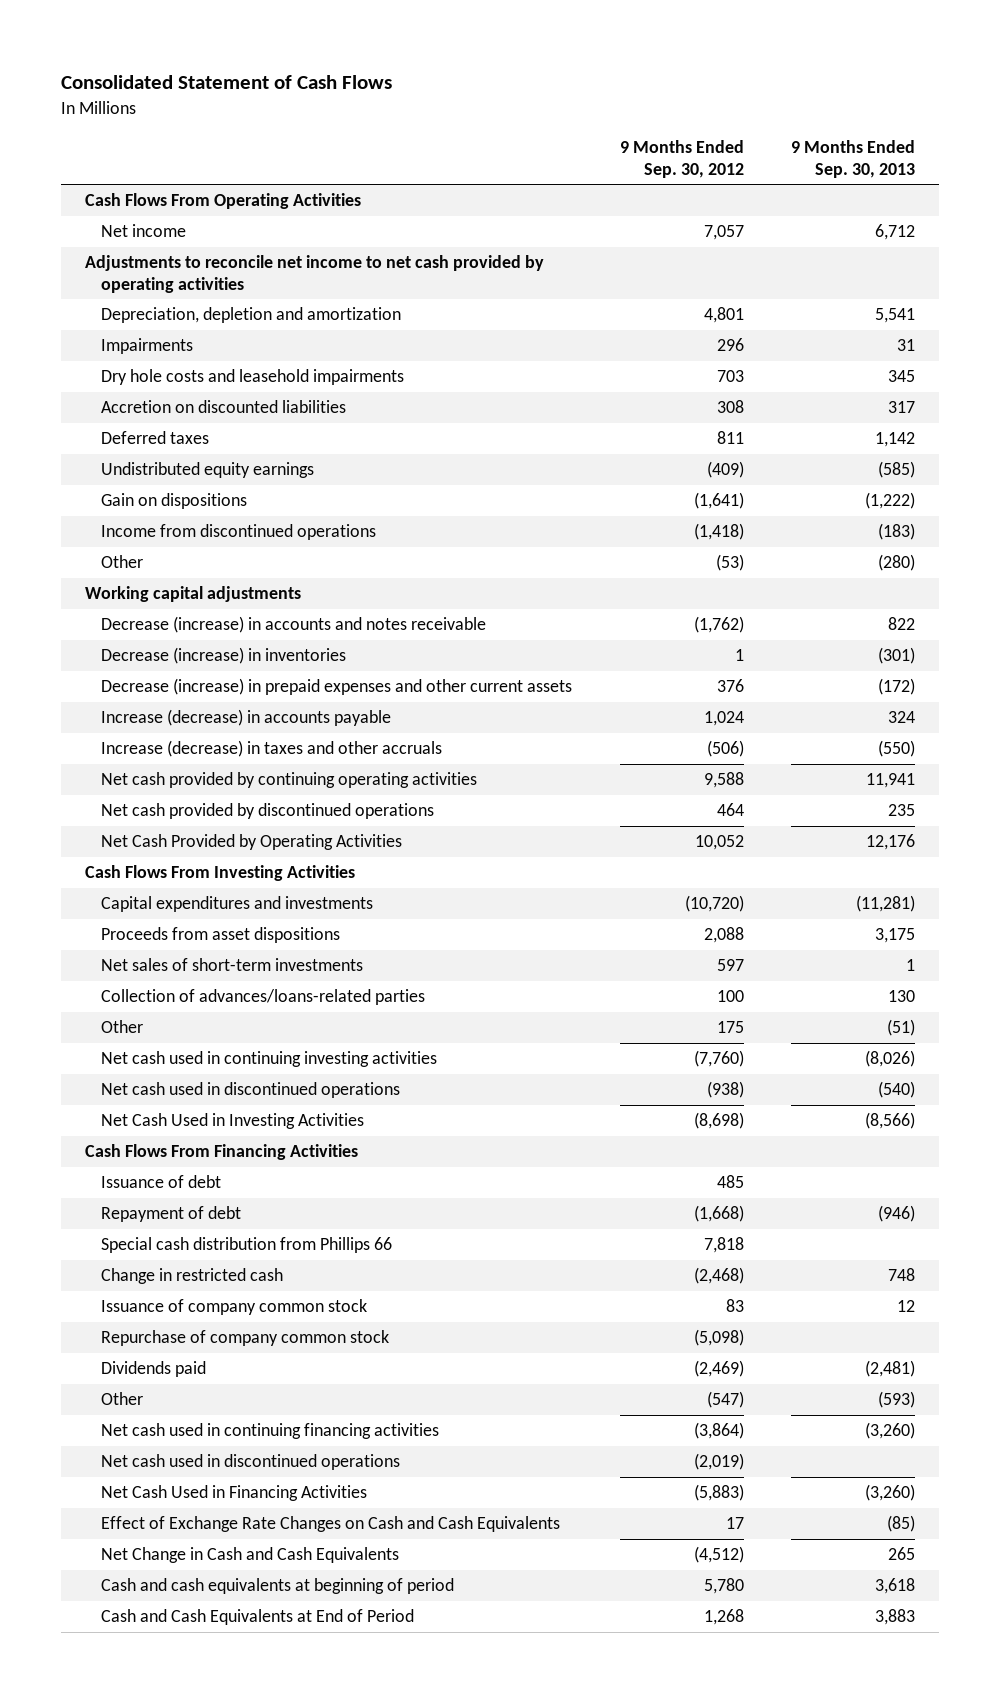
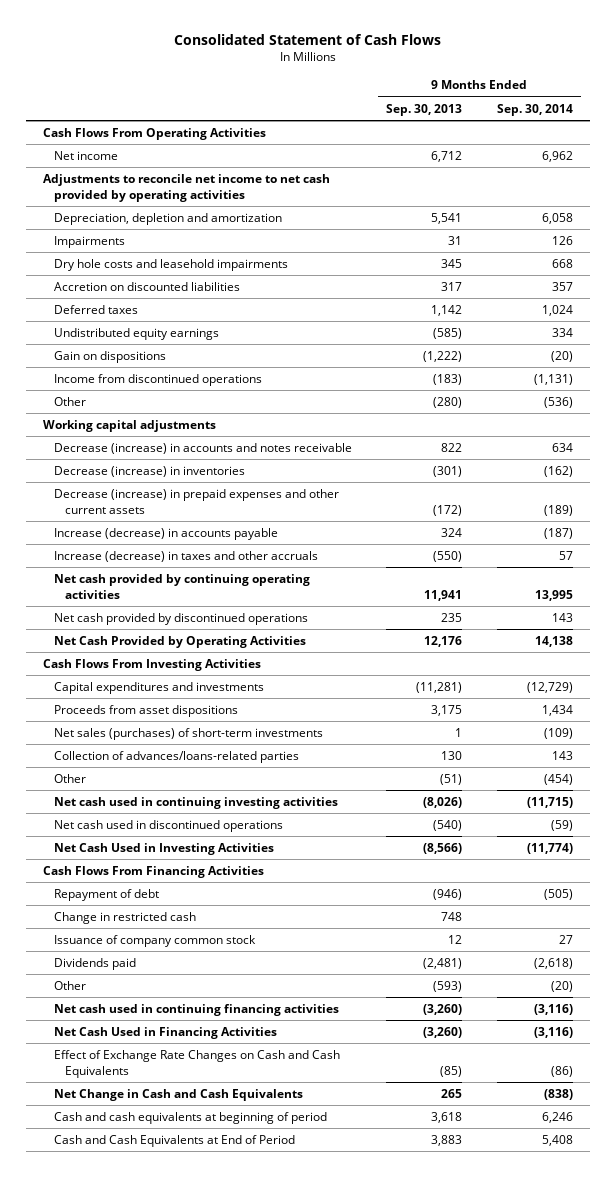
- | 9 Months Ended Sep. 30, 2012 | 9 Months Ended Sep. 30, 2013
+ | 9 Months Ended Sep. 30, 2013 | 9 Months Ended Sep. 30, 2014
- Net sales of short-term investments | 597 | 1
+ Net sales (purchases) of short-term investments | 1 | (109)
- Issuance of debt | 485 |
- Special cash distribution from Phillips 66 | 7,818 |
- Repurchase of company common stock | (5,098) |
- Net cash used in discontinued operations | (2,019) |

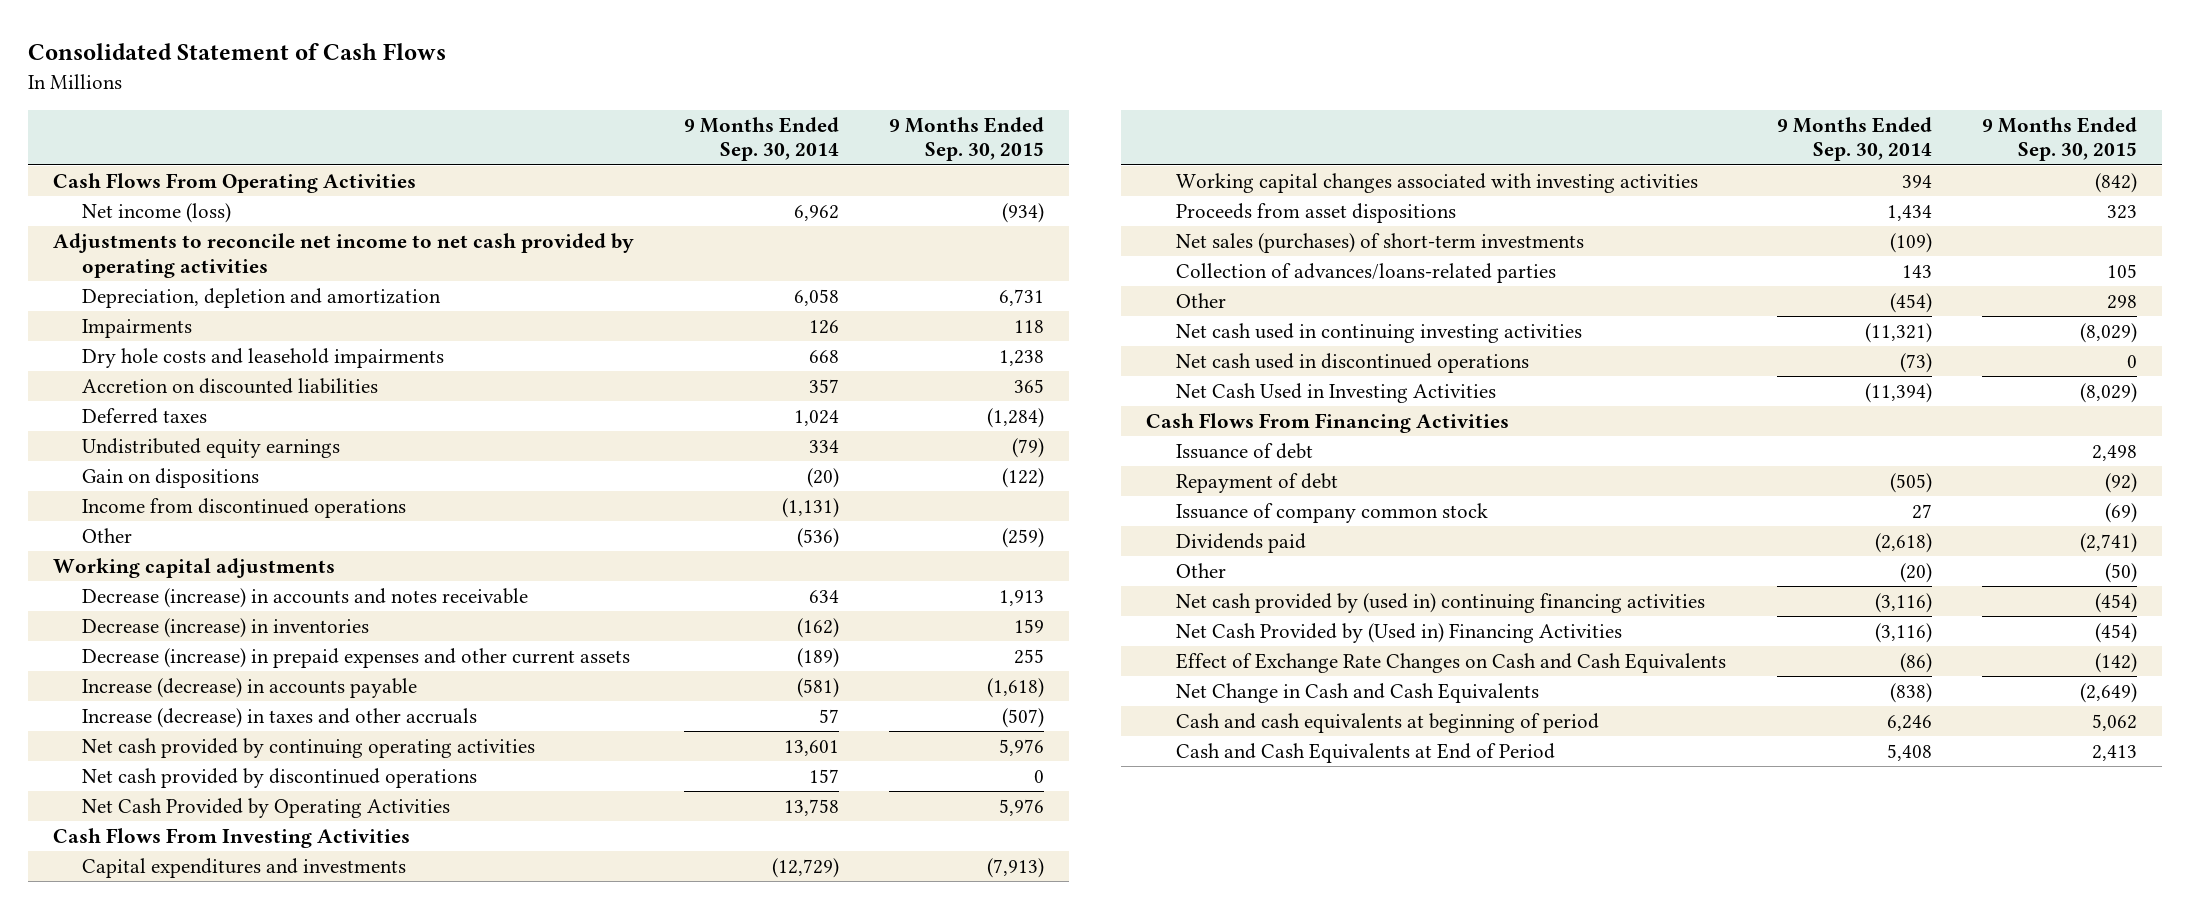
- | 9 Months Ended Sep. 30, 2013 | 9 Months Ended Sep. 30, 2014
+ | 9 Months Ended Sep. 30, 2014 | 9 Months Ended Sep. 30, 2015
- Net income | 6,712 | 6,962
+ Net income (loss) | 6,962 | (934)
- Increase (decrease) in accounts payable | 324 | (187)
+ Increase (decrease) in accounts payable | (581) | (1,618)
- Net cash provided by continuing operating activities | 11,941 | 13,995
- Net cash provided by discontinued operations | 235 | 143
- Net Cash Provided by Operating Activities | 12,176 | 14,138
+ Net cash provided by continuing operating activities | 13,601 | 5,976
+ Net cash provided by discontinued operations | 157 | 0
+ Net Cash Provided by Operating Activities | 13,758 | 5,976
+ Working capital changes associated with investing activities | 394 | (842)
- Net cash used in continuing investing activities | (8,026) | (11,715)
- Net cash used in discontinued operations | (540) | (59)
- Net Cash Used in Investing Activities | (8,566) | (11,774)
+ Net cash used in continuing investing activities | (11,321) | (8,029)
+ Net cash used in discontinued operations | (73) | 0
+ Net Cash Used in Investing Activities | (11,394) | (8,029)
+ Issuance of debt | | 2,498
- Change in restricted cash | 748 |
- Net cash used in continuing financing activities | (3,260) | (3,116)
- Net Cash Used in Financing Activities | (3,260) | (3,116)
+ Net cash provided by (used in) continuing financing activities | (3,116) | (454)
+ Net Cash Provided by (Used in) Financing Activities | (3,116) | (454)

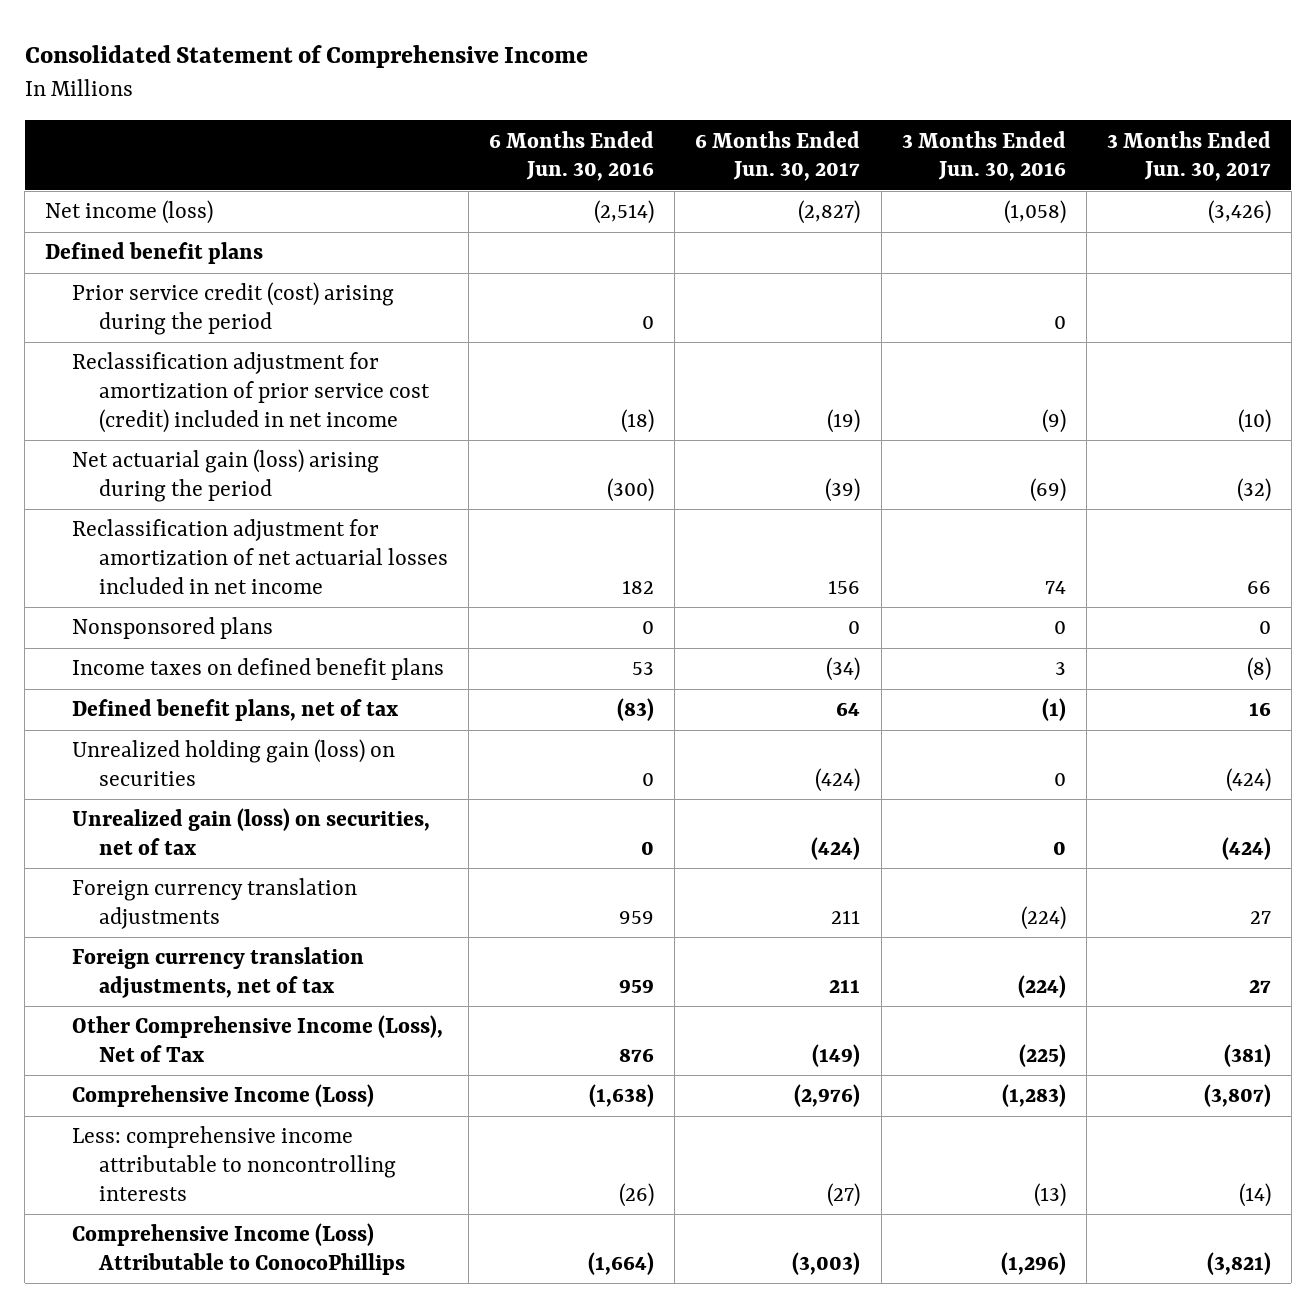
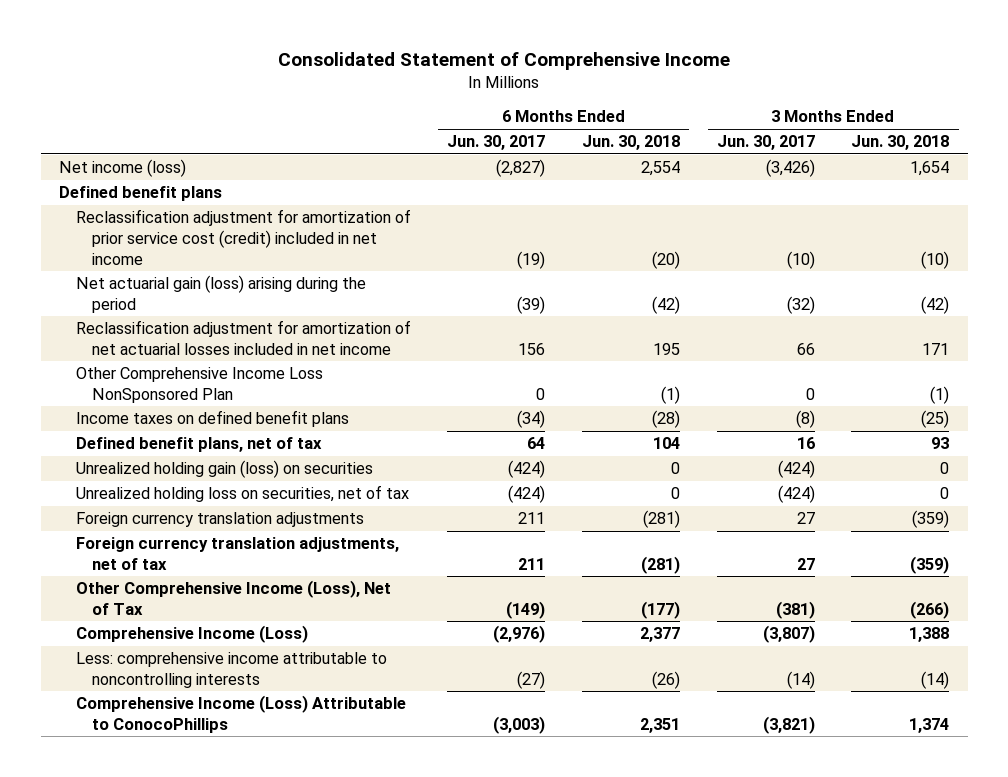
- | 6 Months Ended Jun. 30, 2016 | 6 Months Ended Jun. 30, 2017 | 3 Months Ended Jun. 30, 2016 | 3 Months Ended Jun. 30, 2017
+ | 6 Months Ended Jun. 30, 2017 | 6 Months Ended Jun. 30, 2018 | 3 Months Ended Jun. 30, 2017 | 3 Months Ended Jun. 30, 2018
- Prior service credit (cost) arising during the period | 0 | | 0 |
- Nonsponsored plans | 0 | 0 | 0 | 0
+ Other Comprehensive Income Loss NonSponsored Plan | 0 | (1) | 0 | (1)
- Unrealized gain (loss) on securities, net of tax | 0 | (424) | 0 | (424)
+ Unrealized holding loss on securities, net of tax | (424) | 0 | (424) | 0

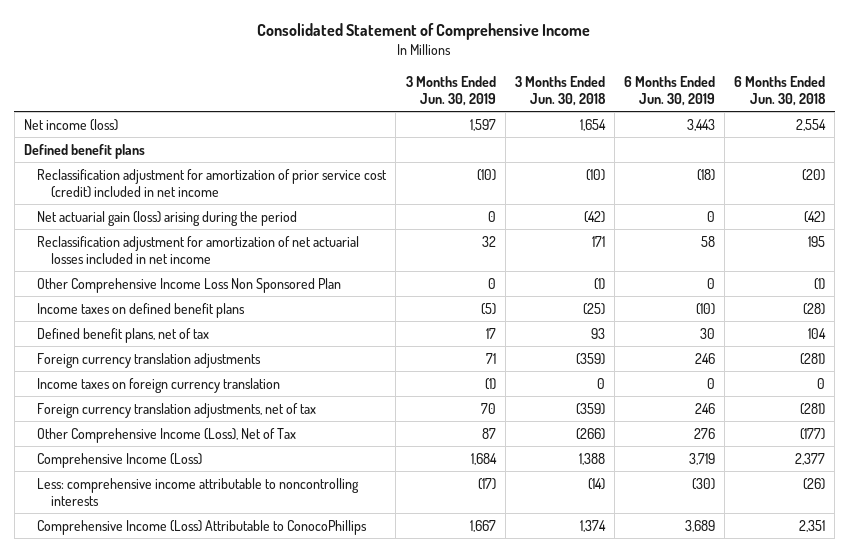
- | 6 Months Ended Jun. 30, 2017 | 6 Months Ended Jun. 30, 2018 | 3 Months Ended Jun. 30, 2017 | 3 Months Ended Jun. 30, 2018
+ | 3 Months Ended Jun. 30, 2019 | 3 Months Ended Jun. 30, 2018 | 6 Months Ended Jun. 30, 2019 | 6 Months Ended Jun. 30, 2018
- Other Comprehensive Income Loss NonSponsored Plan | 0 | (1) | 0 | (1)
+ Other Comprehensive Income Loss Non Sponsored Plan | 0 | (1) | 0 | (1)
- Unrealized holding gain (loss) on securities | (424) | 0 | (424) | 0
- Unrealized holding loss on securities, net of tax | (424) | 0 | (424) | 0
+ Income taxes on foreign currency translation | (1) | 0 | 0 | 0

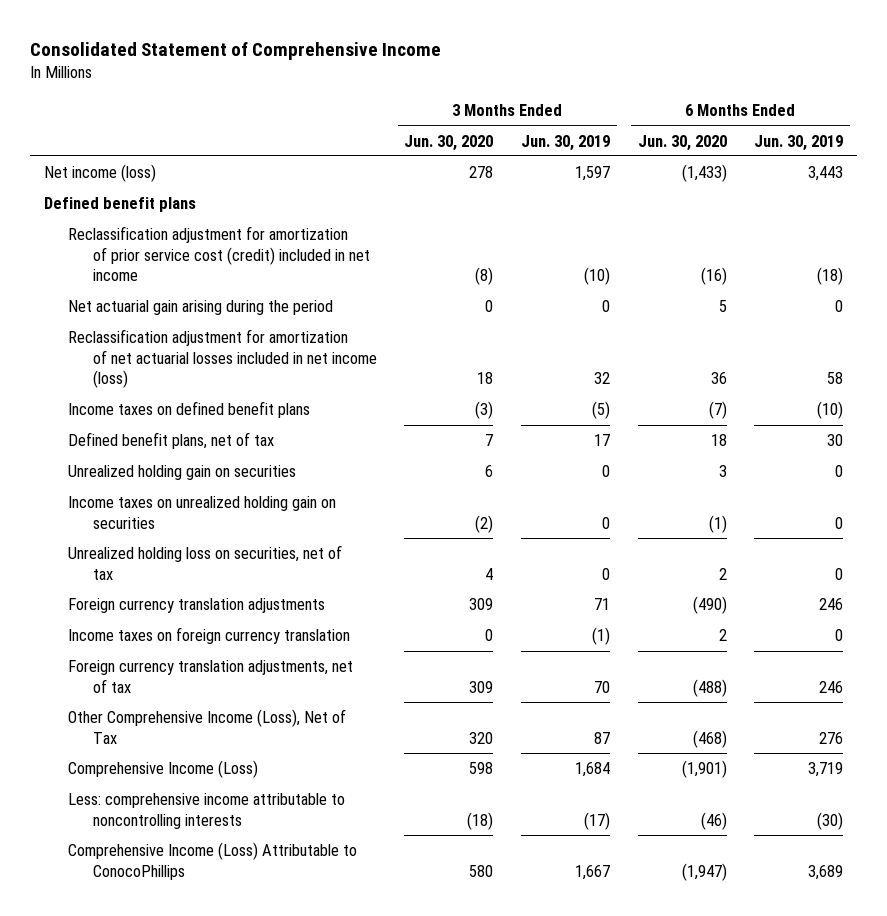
- | 3 Months Ended Jun. 30, 2019 | 3 Months Ended Jun. 30, 2018 | 6 Months Ended Jun. 30, 2019 | 6 Months Ended Jun. 30, 2018
+ | 3 Months Ended Jun. 30, 2020 | 3 Months Ended Jun. 30, 2019 | 6 Months Ended Jun. 30, 2020 | 6 Months Ended Jun. 30, 2019
- Net actuarial gain (loss) arising during the period | 0 | (42) | 0 | (42)
- Reclassification adjustment for amortization of net actuarial losses included in net income | 32 | 171 | 58 | 195
- Other Comprehensive Income Loss Non Sponsored Plan | 0 | (1) | 0 | (1)
+ Net actuarial gain arising during the period | 0 | 0 | 5 | 0
+ Reclassification adjustment for amortization of net actuarial losses included in net income (loss) | 18 | 32 | 36 | 58
+ Unrealized holding gain on securities | 6 | 0 | 3 | 0
+ Income taxes on unrealized holding gain on securities | (2) | 0 | (1) | 0
+ Unrealized holding loss on securities, net of tax | 4 | 0 | 2 | 0

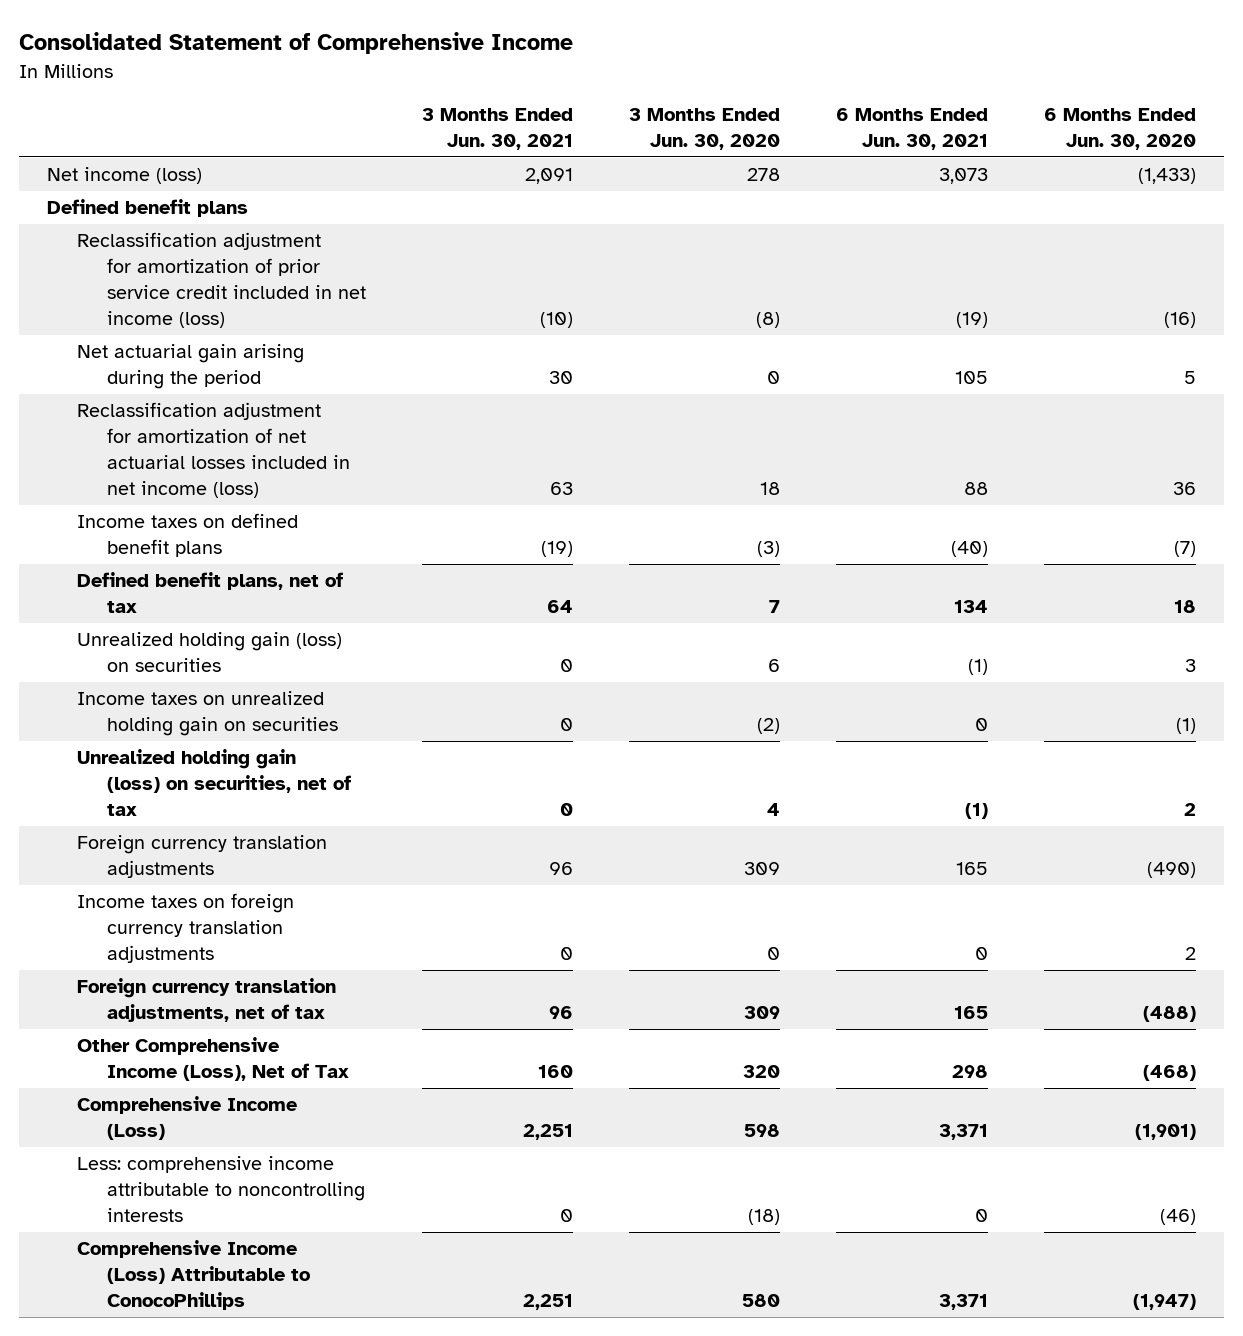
- | 3 Months Ended Jun. 30, 2020 | 3 Months Ended Jun. 30, 2019 | 6 Months Ended Jun. 30, 2020 | 6 Months Ended Jun. 30, 2019
+ | 3 Months Ended Jun. 30, 2021 | 3 Months Ended Jun. 30, 2020 | 6 Months Ended Jun. 30, 2021 | 6 Months Ended Jun. 30, 2020
- Reclassification adjustment for amortization of prior service cost (credit) included in net income | (8) | (10) | (16) | (18)
+ Reclassification adjustment for amortization of prior service credit included in net income (loss) | (10) | (8) | (19) | (16)
- Unrealized holding gain on securities | 6 | 0 | 3 | 0
+ Unrealized holding gain (loss) on securities | 0 | 6 | (1) | 3
- Unrealized holding loss on securities, net of tax | 4 | 0 | 2 | 0
+ Unrealized holding gain (loss) on securities, net of tax | 0 | 4 | (1) | 2
- Income taxes on foreign currency translation | 0 | (1) | 2 | 0
+ Income taxes on foreign currency translation adjustments | 0 | 0 | 0 | 2

